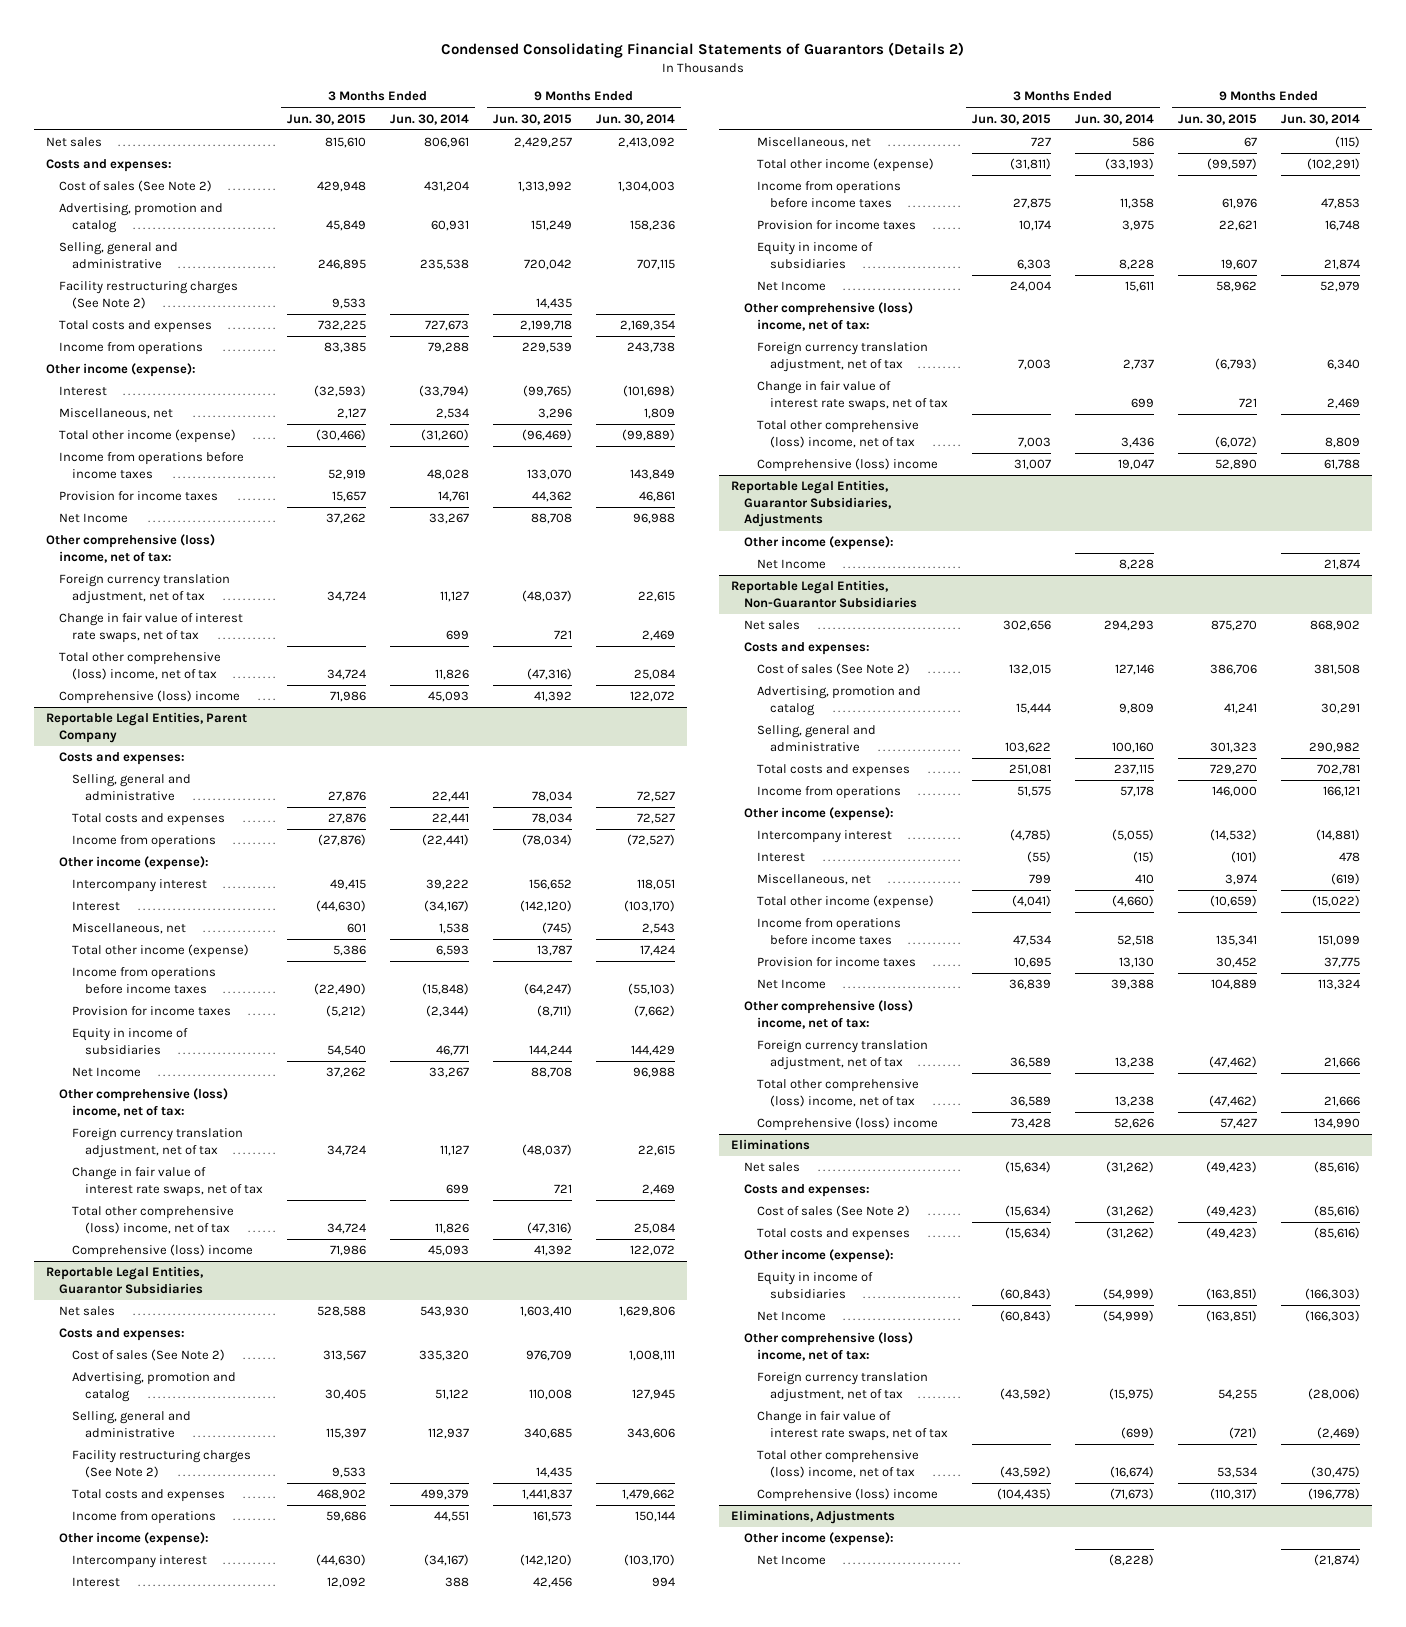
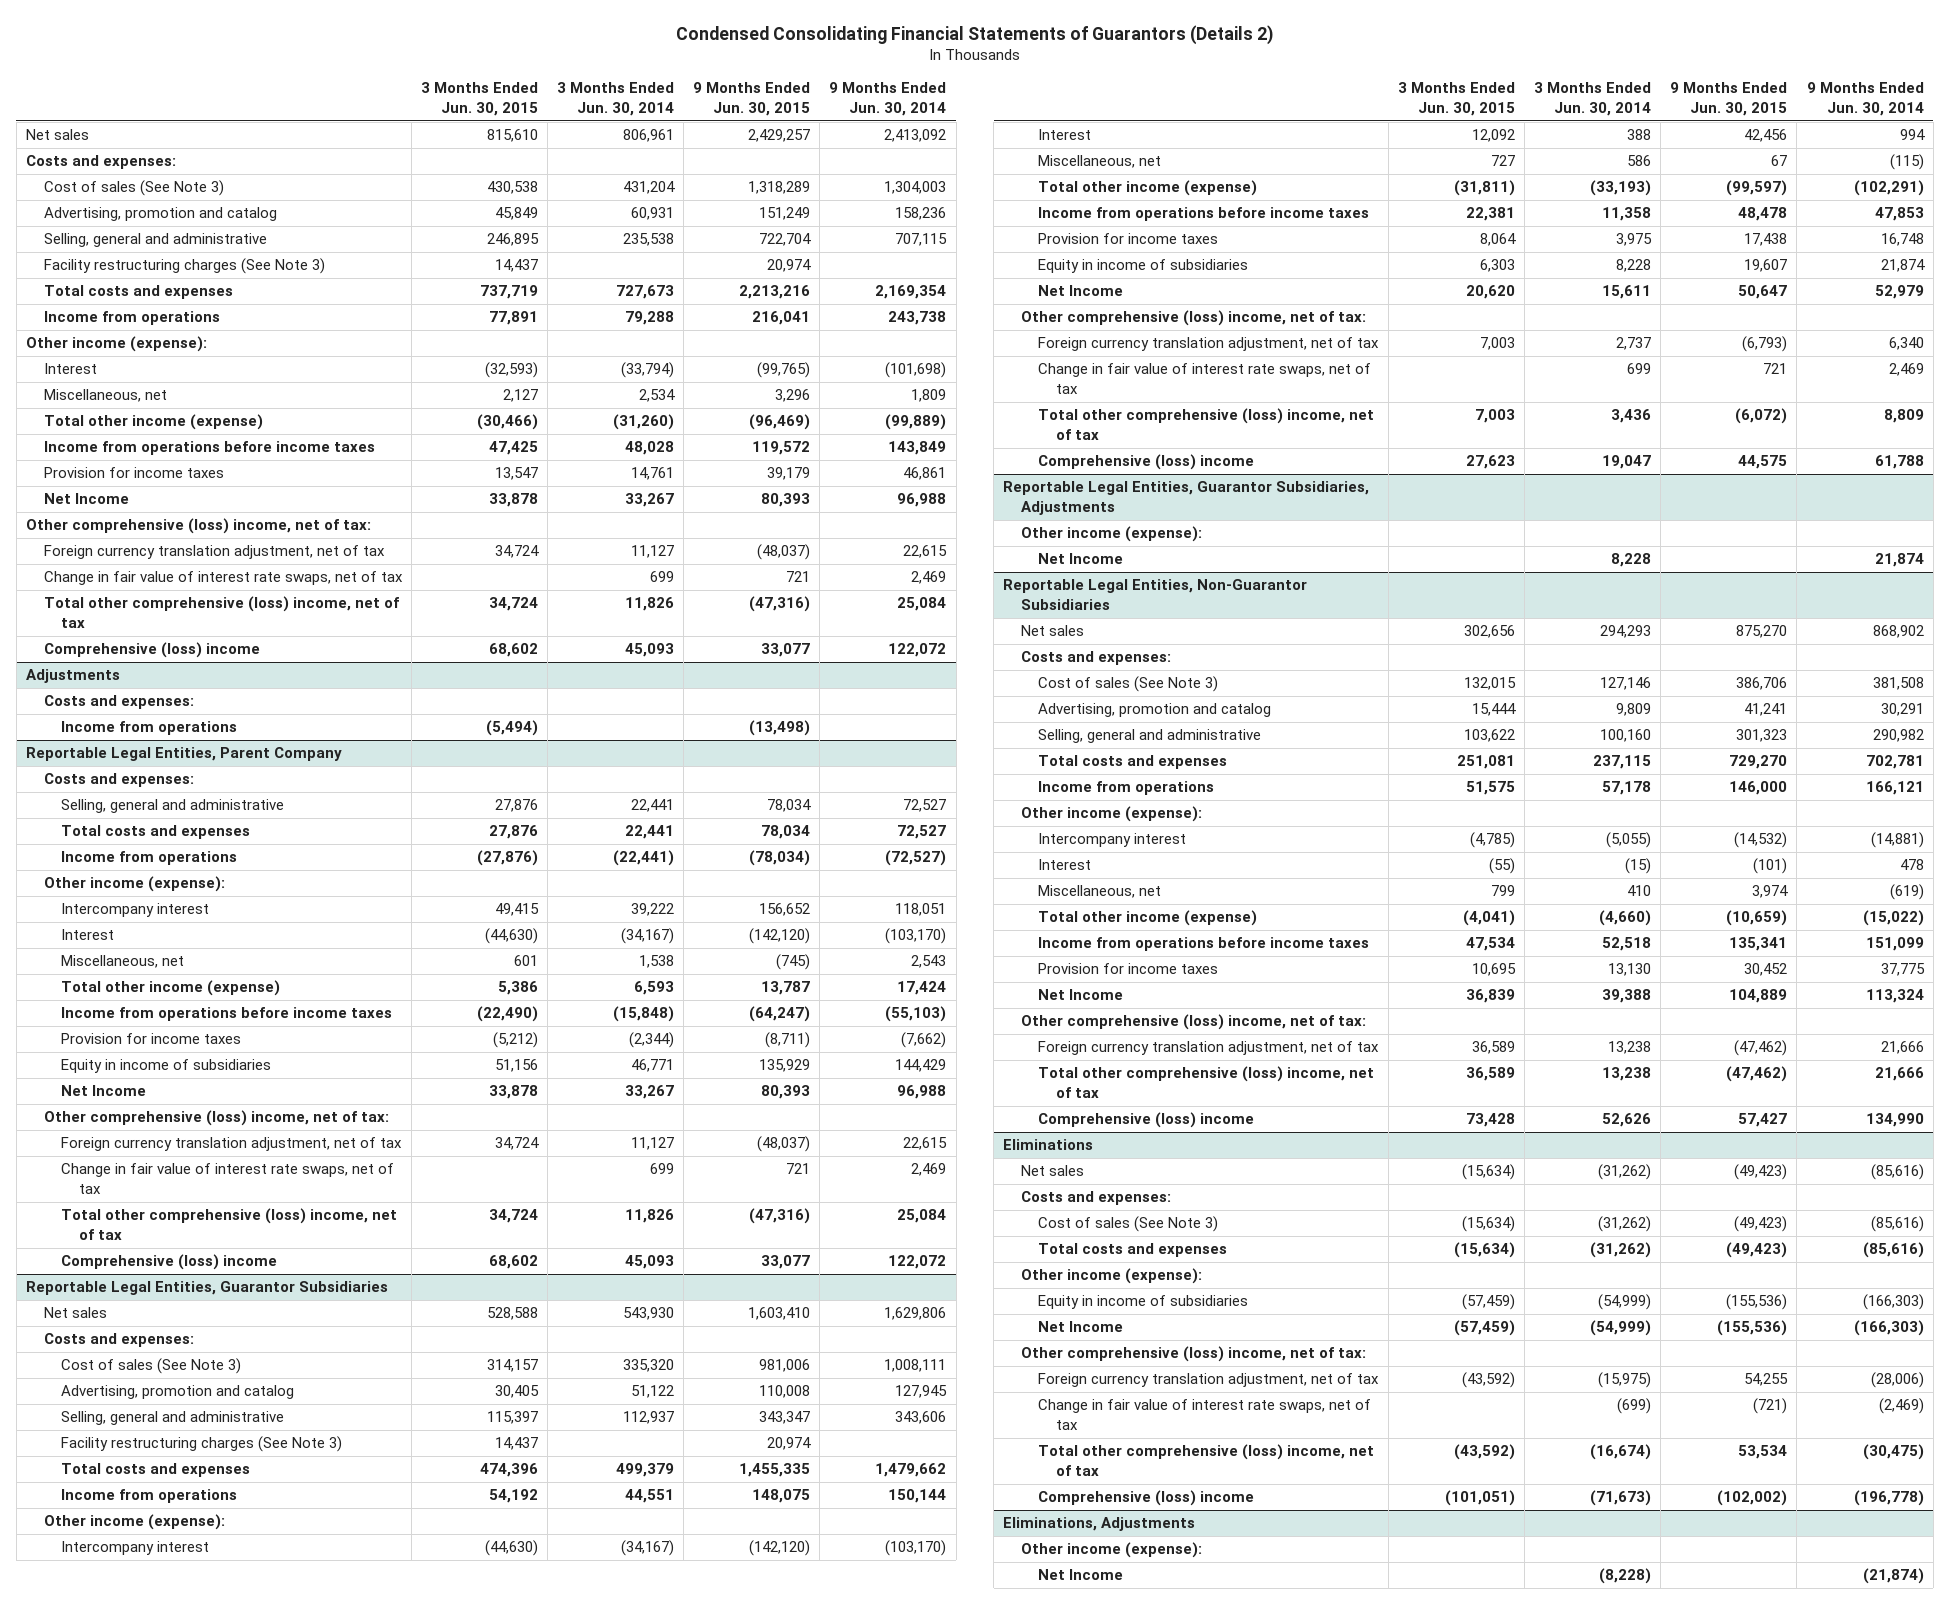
- Cost of sales (See Note 2) | 429,948 | 431,204 | 1,313,992 | 1,304,003
+ Cost of sales (See Note 3) | 430,538 | 431,204 | 1,318,289 | 1,304,003
- Selling, general and administrative | 246,895 | 235,538 | 720,042 | 707,115
- Facility restructuring charges (See Note 2) | 9,533 | | 14,435 |
- Total costs and expenses | 732,225 | 727,673 | 2,199,718 | 2,169,354
- Income from operations | 83,385 | 79,288 | 229,539 | 243,738
+ Selling, general and administrative | 246,895 | 235,538 | 722,704 | 707,115
+ Facility restructuring charges (See Note 3) | 14,437 | | 20,974 |
+ Total costs and expenses | 737,719 | 727,673 | 2,213,216 | 2,169,354
+ Income from operations | 77,891 | 79,288 | 216,041 | 243,738
- Income from operations before income taxes | 52,919 | 48,028 | 133,070 | 143,849
- Provision for income taxes | 15,657 | 14,761 | 44,362 | 46,861
- Net Income | 37,262 | 33,267 | 88,708 | 96,988
+ Income from operations before income taxes | 47,425 | 48,028 | 119,572 | 143,849
+ Provision for income taxes | 13,547 | 14,761 | 39,179 | 46,861
+ Net Income | 33,878 | 33,267 | 80,393 | 96,988
- Comprehensive (loss) income | 71,986 | 45,093 | 41,392 | 122,072
+ Comprehensive (loss) income | 68,602 | 45,093 | 33,077 | 122,072
+ Adjustments
+ Costs and expenses:
+ Income from operations | (5,494) | | (13,498) |
@ Reportable Legal Entities, Parent Company
- Equity in income of subsidiaries | 54,540 | 46,771 | 144,244 | 144,429
- Net Income | 37,262 | 33,267 | 88,708 | 96,988
+ Equity in income of subsidiaries | 51,156 | 46,771 | 135,929 | 144,429
+ Net Income | 33,878 | 33,267 | 80,393 | 96,988
- Comprehensive (loss) income | 71,986 | 45,093 | 41,392 | 122,072
+ Comprehensive (loss) income | 68,602 | 45,093 | 33,077 | 122,072
@ Reportable Legal Entities, Guarantor Subsidiaries
- Cost of sales (See Note 2) | 313,567 | 335,320 | 976,709 | 1,008,111
+ Cost of sales (See Note 3) | 314,157 | 335,320 | 981,006 | 1,008,111
- Selling, general and administrative | 115,397 | 112,937 | 340,685 | 343,606
- Facility restructuring charges (See Note 2) | 9,533 | | 14,435 |
- Total costs and expenses | 468,902 | 499,379 | 1,441,837 | 1,479,662
- Income from operations | 59,686 | 44,551 | 161,573 | 150,144
+ Selling, general and administrative | 115,397 | 112,937 | 343,347 | 343,606
+ Facility restructuring charges (See Note 3) | 14,437 | | 20,974 |
+ Total costs and expenses | 474,396 | 499,379 | 1,455,335 | 1,479,662
+ Income from operations | 54,192 | 44,551 | 148,075 | 150,144
- Income from operations before income taxes | 27,875 | 11,358 | 61,976 | 47,853
- Provision for income taxes | 10,174 | 3,975 | 22,621 | 16,748
+ Income from operations before income taxes | 22,381 | 11,358 | 48,478 | 47,853
+ Provision for income taxes | 8,064 | 3,975 | 17,438 | 16,748
- Net Income | 24,004 | 15,611 | 58,962 | 52,979
+ Net Income | 20,620 | 15,611 | 50,647 | 52,979
- Comprehensive (loss) income | 31,007 | 19,047 | 52,890 | 61,788
+ Comprehensive (loss) income | 27,623 | 19,047 | 44,575 | 61,788
@ Reportable Legal Entities, Non-Guarantor Subsidiaries
- Cost of sales (See Note 2) | 132,015 | 127,146 | 386,706 | 381,508
+ Cost of sales (See Note 3) | 132,015 | 127,146 | 386,706 | 381,508
@ Eliminations
- Cost of sales (See Note 2) | (15,634) | (31,262) | (49,423) | (85,616)
+ Cost of sales (See Note 3) | (15,634) | (31,262) | (49,423) | (85,616)
- Equity in income of subsidiaries | (60,843) | (54,999) | (163,851) | (166,303)
- Net Income | (60,843) | (54,999) | (163,851) | (166,303)
+ Equity in income of subsidiaries | (57,459) | (54,999) | (155,536) | (166,303)
+ Net Income | (57,459) | (54,999) | (155,536) | (166,303)
- Comprehensive (loss) income | (104,435) | (71,673) | (110,317) | (196,778)
+ Comprehensive (loss) income | (101,051) | (71,673) | (102,002) | (196,778)

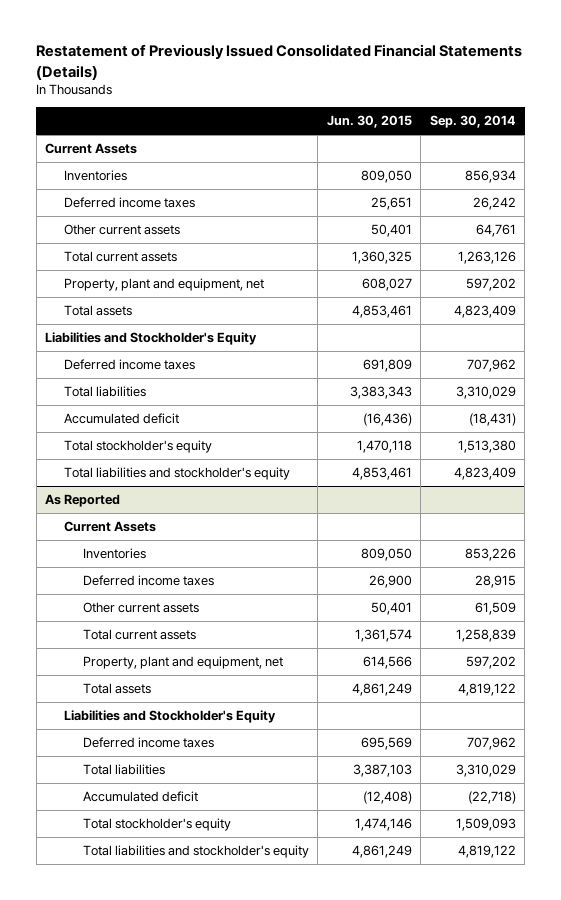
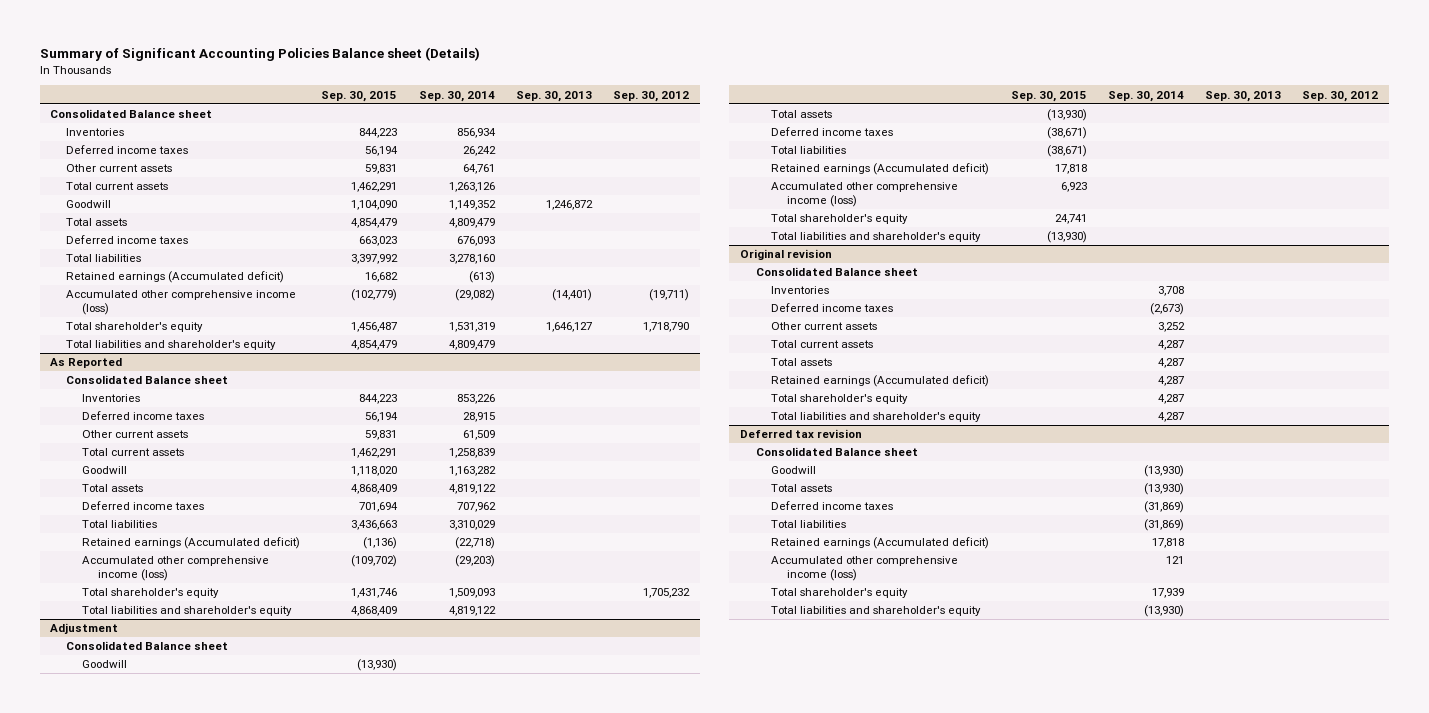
- Restatement of Previously Issued Consolidated Financial Statements (Details)
+ Summary of Significant Accounting Policies Balance sheet (Details)
- | Jun. 30, 2015 | Sep. 30, 2014
+ | Sep. 30, 2015 | Sep. 30, 2014 | Sep. 30, 2013 | Sep. 30, 2012
- Current Assets
+ Consolidated Balance sheet
- Property, plant and equipment, net | 608,027 | 597,202
- Total assets | 4,853,461 | 4,823,409
- Liabilities and Stockholder's Equity
- Deferred income taxes | 691,809 | 707,962
- Total liabilities | 3,383,343 | 3,310,029
- Accumulated deficit | (16,436) | (18,431)
- Total stockholder's equity | 1,470,118 | 1,513,380
- Total liabilities and stockholder's equity | 4,853,461 | 4,823,409
+ Goodwill | 1,104,090 | 1,149,352 | 1,246,872 |
+ Total assets | 4,854,479 | 4,809,479 | |
+ Deferred income taxes | 663,023 | 676,093 | |
+ Total liabilities | 3,397,992 | 3,278,160 | |
+ Retained earnings (Accumulated deficit) | 16,682 | (613) | |
+ Accumulated other comprehensive income (loss) | (102,779) | (29,082) | (14,401) | (19,711)
+ Total shareholder's equity | 1,456,487 | 1,531,319 | 1,646,127 | 1,718,790
+ Total liabilities and shareholder's equity | 4,854,479 | 4,809,479 | |
@ As Reported
- Current Assets
+ Consolidated Balance sheet
- Property, plant and equipment, net | 614,566 | 597,202
+ Goodwill | 1,118,020 | 1,163,282 | |
- Liabilities and Stockholder's Equity
- Accumulated deficit | (12,408) | (22,718)
- Total stockholder's equity | 1,474,146 | 1,509,093
- Total liabilities and stockholder's equity | 4,861,249 | 4,819,122
+ Retained earnings (Accumulated deficit) | (1,136) | (22,718) | |
+ Accumulated other comprehensive income (loss) | (109,702) | (29,203) | |
+ Total shareholder's equity | 1,431,746 | 1,509,093 | | 1,705,232
+ Total liabilities and shareholder's equity | 4,868,409 | 4,819,122 | |
+ Adjustment
+ Consolidated Balance sheet
+ Goodwill | (13,930) | | |
+ Total assets | (13,930) | | |
+ Deferred income taxes | (38,671) | | |
+ Total liabilities | (38,671) | | |
+ Retained earnings (Accumulated deficit) | 17,818 | | |
+ Accumulated other comprehensive income (loss) | 6,923 | | |
+ Total shareholder's equity | 24,741 | | |
+ Total liabilities and shareholder's equity | (13,930) | | |
+ Original revision
+ Consolidated Balance sheet
+ Inventories | | 3,708 | |
+ Deferred income taxes | | (2,673) | |
+ Other current assets | | 3,252 | |
+ Total current assets | | 4,287 | |
+ Total assets | | 4,287 | |
+ Retained earnings (Accumulated deficit) | | 4,287 | |
+ Total shareholder's equity | | 4,287 | |
+ Total liabilities and shareholder's equity | | 4,287 | |
+ Deferred tax revision
+ Consolidated Balance sheet
+ Goodwill | | (13,930) | |
+ Total assets | | (13,930) | |
+ Deferred income taxes | | (31,869) | |
+ Total liabilities | | (31,869) | |
+ Retained earnings (Accumulated deficit) | | 17,818 | |
+ Accumulated other comprehensive income (loss) | | 121 | |
+ Total shareholder's equity | | 17,939 | |
+ Total liabilities and shareholder's equity | | (13,930) | |

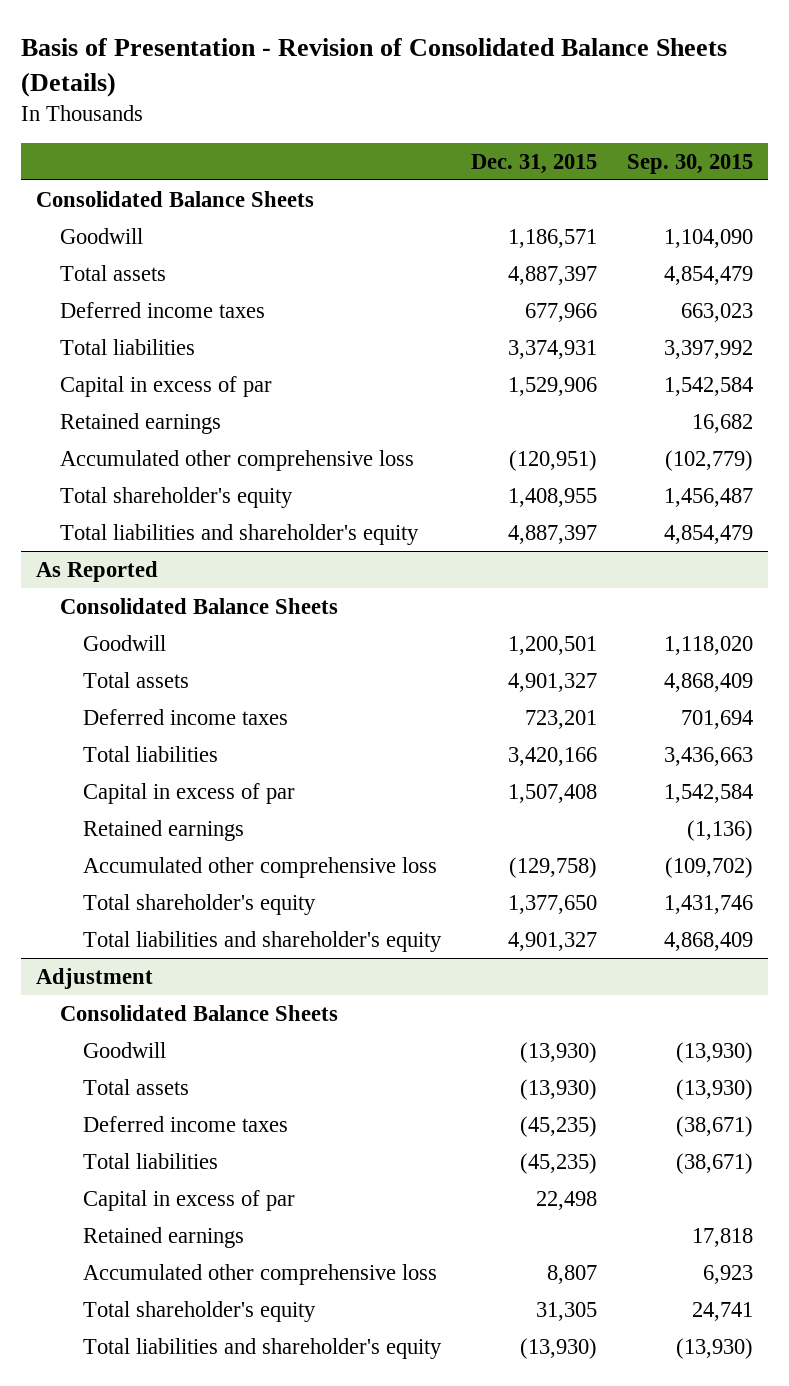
- Summary of Significant Accounting Policies Balance sheet (Details)
+ Basis of Presentation - Revision of Consolidated Balance Sheets (Details)
- | Sep. 30, 2015 | Sep. 30, 2014 | Sep. 30, 2013 | Sep. 30, 2012
+ | Dec. 31, 2015 | Sep. 30, 2015
- Consolidated Balance sheet
- Inventories | 844,223 | 856,934 | |
- Deferred income taxes | 56,194 | 26,242 | |
- Other current assets | 59,831 | 64,761 | |
- Total current assets | 1,462,291 | 1,263,126 | |
+ Consolidated Balance Sheets
- Retained earnings (Accumulated deficit) | 16,682 | (613) | |
- Accumulated other comprehensive income (loss) | (102,779) | (29,082) | (14,401) | (19,711)
+ Capital in excess of par | 1,529,906 | 1,542,584
+ Retained earnings | | 16,682
+ Accumulated other comprehensive loss | (120,951) | (102,779)
@ As Reported
- Consolidated Balance sheet
- Inventories | 844,223 | 853,226 | |
- Deferred income taxes | 56,194 | 28,915 | |
- Other current assets | 59,831 | 61,509 | |
- Total current assets | 1,462,291 | 1,258,839 | |
+ Consolidated Balance Sheets
- Retained earnings (Accumulated deficit) | (1,136) | (22,718) | |
- Accumulated other comprehensive income (loss) | (109,702) | (29,203) | |
+ Capital in excess of par | 1,507,408 | 1,542,584
+ Retained earnings | | (1,136)
+ Accumulated other comprehensive loss | (129,758) | (109,702)
@ Adjustment
- Consolidated Balance sheet
+ Consolidated Balance Sheets
- Retained earnings (Accumulated deficit) | 17,818 | | |
- Accumulated other comprehensive income (loss) | 6,923 | | |
+ Capital in excess of par | 22,498 |
+ Retained earnings | | 17,818
+ Accumulated other comprehensive loss | 8,807 | 6,923
- Original revision
- Consolidated Balance sheet
- Inventories | | 3,708 | |
- Deferred income taxes | | (2,673) | |
- Other current assets | | 3,252 | |
- Total current assets | | 4,287 | |
- Total assets | | 4,287 | |
- Retained earnings (Accumulated deficit) | | 4,287 | |
- Total shareholder's equity | | 4,287 | |
- Total liabilities and shareholder's equity | | 4,287 | |
- Deferred tax revision
- Consolidated Balance sheet
- Goodwill | | (13,930) | |
- Total assets | | (13,930) | |
- Deferred income taxes | | (31,869) | |
- Total liabilities | | (31,869) | |
- Retained earnings (Accumulated deficit) | | 17,818 | |
- Accumulated other comprehensive income (loss) | | 121 | |
- Total shareholder's equity | | 17,939 | |
- Total liabilities and shareholder's equity | | (13,930) | |

